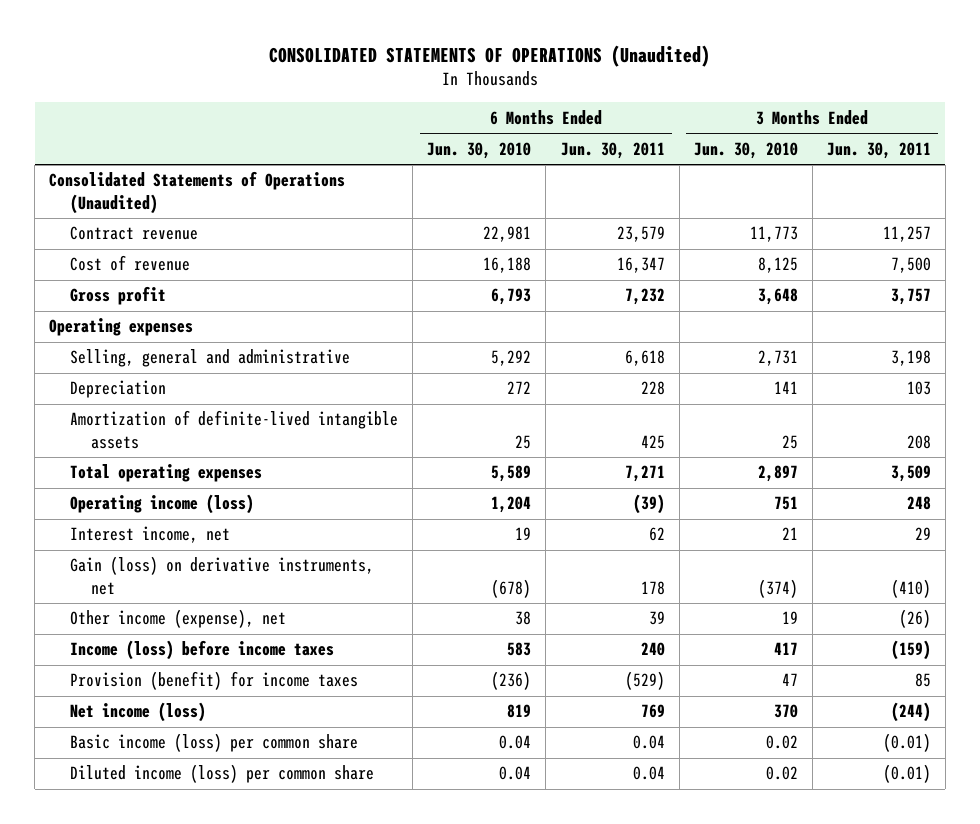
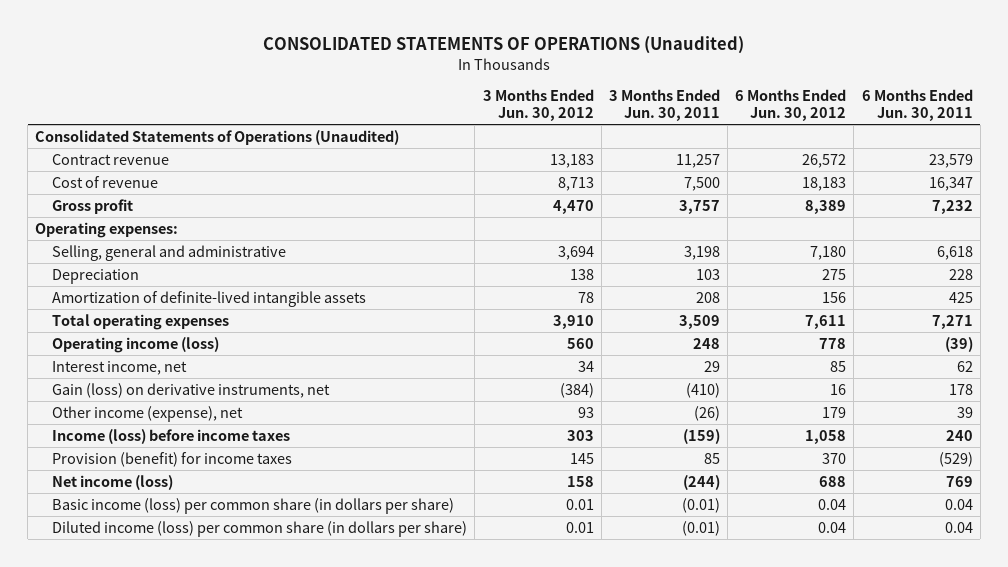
- | 6 Months Ended Jun. 30, 2010 | 6 Months Ended Jun. 30, 2011 | 3 Months Ended Jun. 30, 2010 | 3 Months Ended Jun. 30, 2011
+ | 3 Months Ended Jun. 30, 2012 | 3 Months Ended Jun. 30, 2011 | 6 Months Ended Jun. 30, 2012 | 6 Months Ended Jun. 30, 2011
- Operating expenses
+ Operating expenses:
- Basic income (loss) per common share | 0.04 | 0.04 | 0.02 | (0.01)
- Diluted income (loss) per common share | 0.04 | 0.04 | 0.02 | (0.01)
+ Basic income (loss) per common share (in dollars per share) | 0.01 | (0.01) | 0.04 | 0.04
+ Diluted income (loss) per common share (in dollars per share) | 0.01 | (0.01) | 0.04 | 0.04

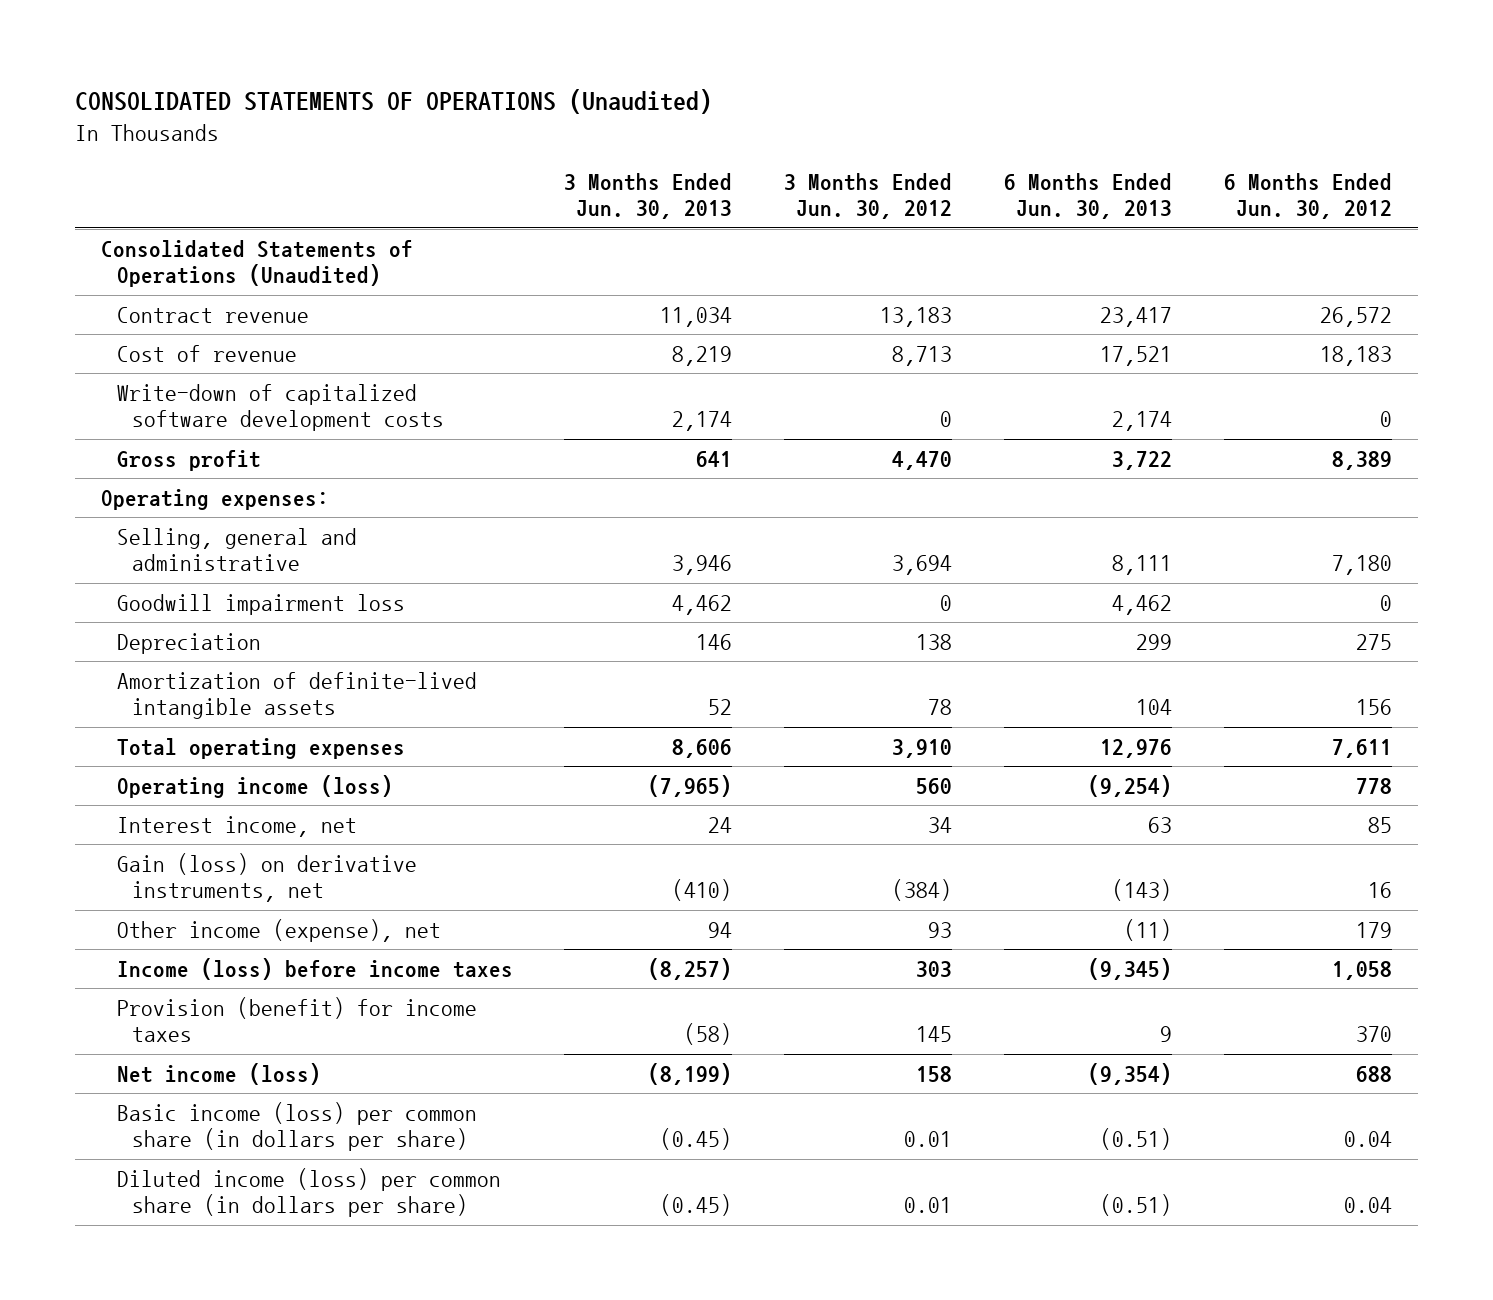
- | 3 Months Ended Jun. 30, 2012 | 3 Months Ended Jun. 30, 2011 | 6 Months Ended Jun. 30, 2012 | 6 Months Ended Jun. 30, 2011
+ | 3 Months Ended Jun. 30, 2013 | 3 Months Ended Jun. 30, 2012 | 6 Months Ended Jun. 30, 2013 | 6 Months Ended Jun. 30, 2012
+ Write-down of capitalized software development costs | 2,174 | 0 | 2,174 | 0
+ Goodwill impairment loss | 4,462 | 0 | 4,462 | 0

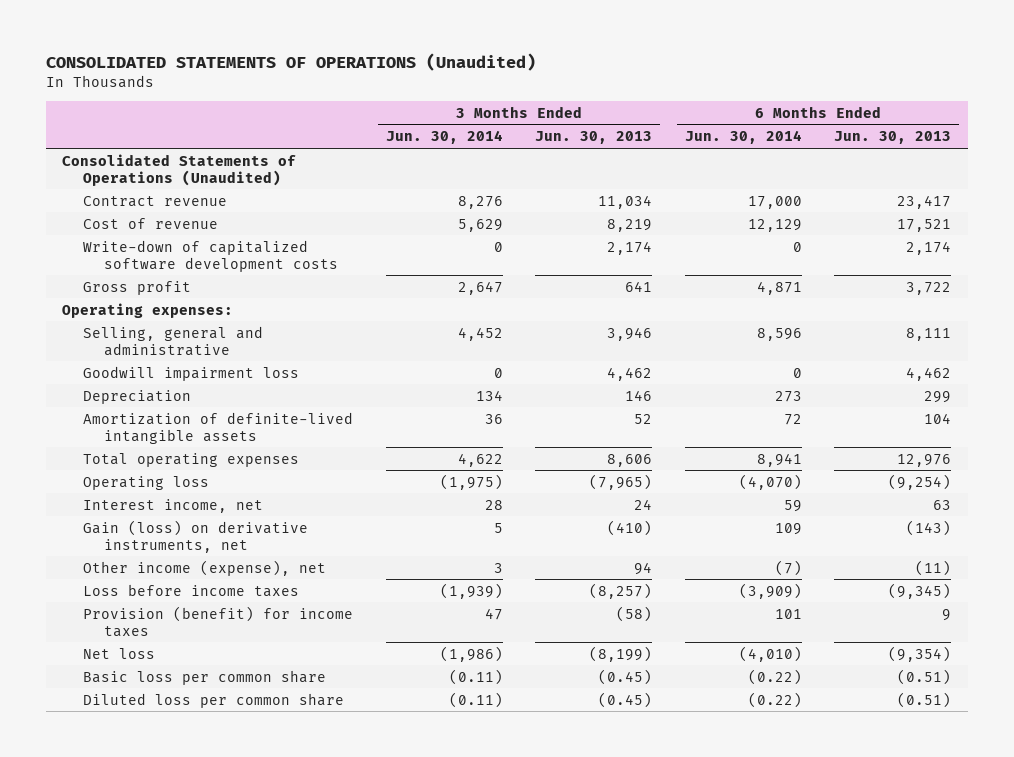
- | 3 Months Ended Jun. 30, 2013 | 3 Months Ended Jun. 30, 2012 | 6 Months Ended Jun. 30, 2013 | 6 Months Ended Jun. 30, 2012
+ | 3 Months Ended Jun. 30, 2014 | 3 Months Ended Jun. 30, 2013 | 6 Months Ended Jun. 30, 2014 | 6 Months Ended Jun. 30, 2013
- Operating income (loss) | (7,965) | 560 | (9,254) | 778
+ Operating loss | (1,975) | (7,965) | (4,070) | (9,254)
- Income (loss) before income taxes | (8,257) | 303 | (9,345) | 1,058
+ Loss before income taxes | (1,939) | (8,257) | (3,909) | (9,345)
- Net income (loss) | (8,199) | 158 | (9,354) | 688
- Basic income (loss) per common share (in dollars per share) | (0.45) | 0.01 | (0.51) | 0.04
- Diluted income (loss) per common share (in dollars per share) | (0.45) | 0.01 | (0.51) | 0.04
+ Net loss | (1,986) | (8,199) | (4,010) | (9,354)
+ Basic loss per common share | (0.11) | (0.45) | (0.22) | (0.51)
+ Diluted loss per common share | (0.11) | (0.45) | (0.22) | (0.51)

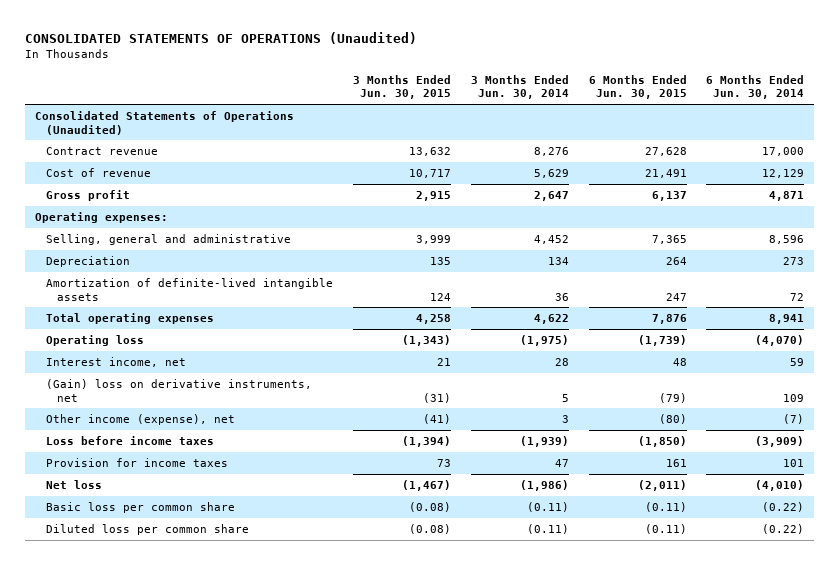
- | 3 Months Ended Jun. 30, 2014 | 3 Months Ended Jun. 30, 2013 | 6 Months Ended Jun. 30, 2014 | 6 Months Ended Jun. 30, 2013
+ | 3 Months Ended Jun. 30, 2015 | 3 Months Ended Jun. 30, 2014 | 6 Months Ended Jun. 30, 2015 | 6 Months Ended Jun. 30, 2014
- Write-down of capitalized software development costs | 0 | 2,174 | 0 | 2,174
- Goodwill impairment loss | 0 | 4,462 | 0 | 4,462
- Gain (loss) on derivative instruments, net | 5 | (410) | 109 | (143)
+ (Gain) loss on derivative instruments, net | (31) | 5 | (79) | 109
- Provision (benefit) for income taxes | 47 | (58) | 101 | 9
+ Provision for income taxes | 73 | 47 | 161 | 101

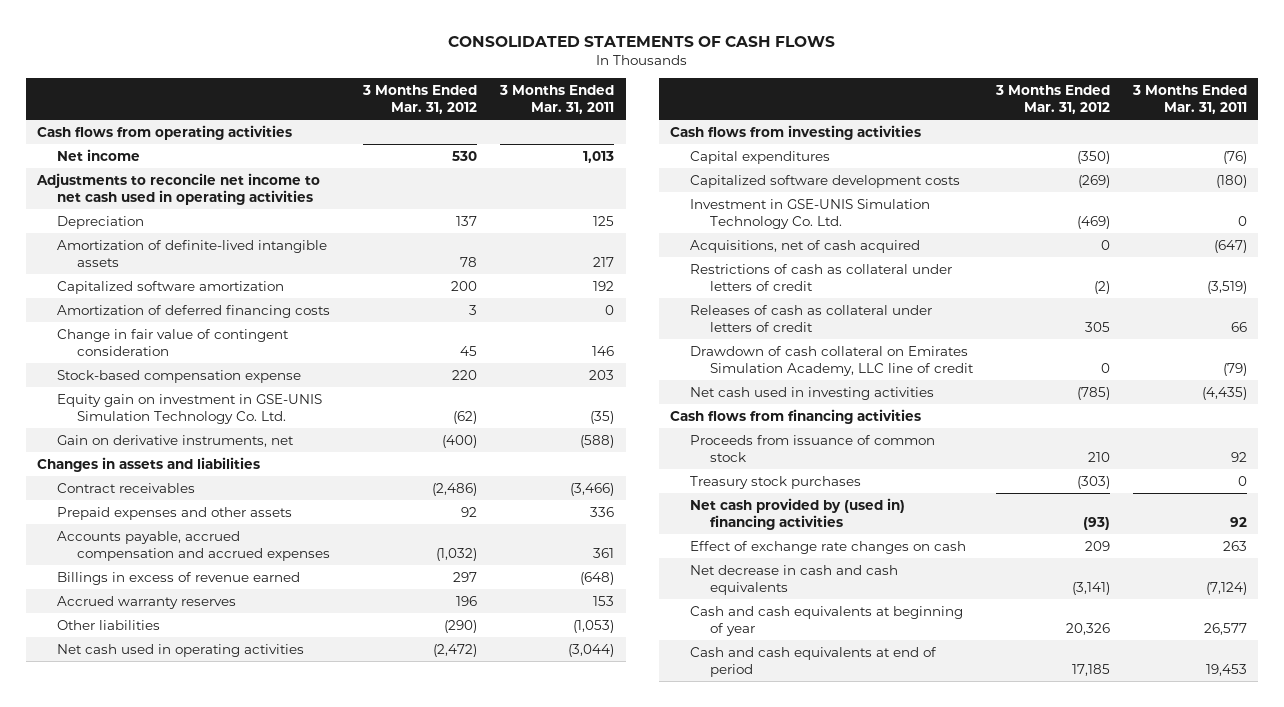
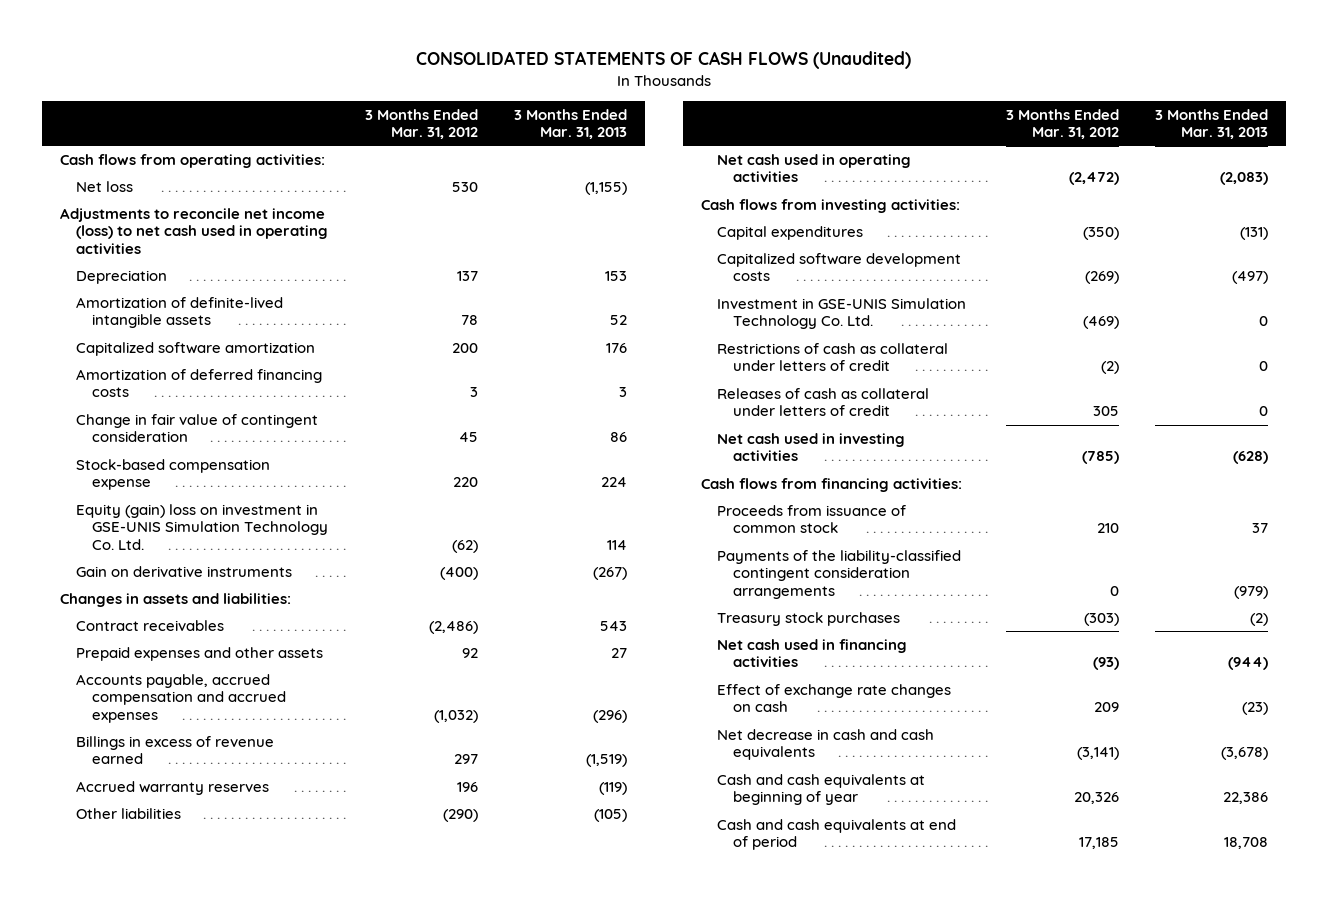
- CONSOLIDATED STATEMENTS OF CASH FLOWS
+ CONSOLIDATED STATEMENTS OF CASH FLOWS (Unaudited)
- | 3 Months Ended Mar. 31, 2012 | 3 Months Ended Mar. 31, 2011
+ | 3 Months Ended Mar. 31, 2012 | 3 Months Ended Mar. 31, 2013
- Cash flows from operating activities
- Net income | 530 | 1,013
- Adjustments to reconcile net income to net cash used in operating activities
+ Cash flows from operating activities:
+ Net loss | 530 | (1,155)
+ Adjustments to reconcile net income (loss) to net cash used in operating activities
- Equity gain on investment in GSE-UNIS Simulation Technology Co. Ltd. | (62) | (35)
- Gain on derivative instruments, net | (400) | (588)
- Changes in assets and liabilities
+ Equity (gain) loss on investment in GSE-UNIS Simulation Technology Co. Ltd. | (62) | 114
+ Gain on derivative instruments | (400) | (267)
+ Changes in assets and liabilities:
- Cash flows from investing activities
+ Cash flows from investing activities:
- Acquisitions, net of cash acquired | 0 | (647)
- Drawdown of cash collateral on Emirates Simulation Academy, LLC line of credit | 0 | (79)
- Cash flows from financing activities
+ Cash flows from financing activities:
+ Payments of the liability-classified contingent consideration arrangements | 0 | (979)
- Net cash provided by (used in) financing activities | (93) | 92
+ Net cash used in financing activities | (93) | (944)

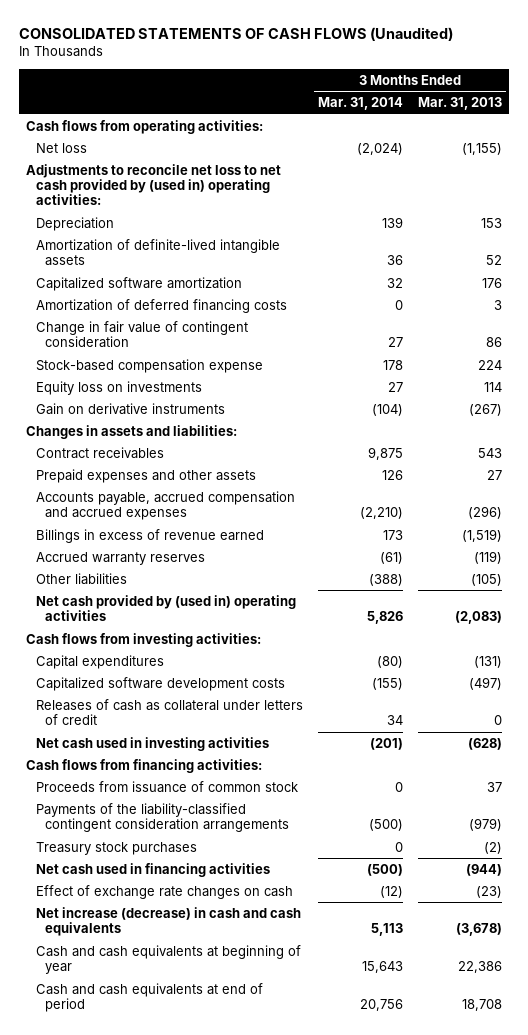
- | 3 Months Ended Mar. 31, 2012 | 3 Months Ended Mar. 31, 2013
+ | 3 Months Ended Mar. 31, 2014 | 3 Months Ended Mar. 31, 2013
- Adjustments to reconcile net income (loss) to net cash used in operating activities
+ Adjustments to reconcile net loss to net cash provided by (used in) operating activities:
- Equity (gain) loss on investment in GSE-UNIS Simulation Technology Co. Ltd. | (62) | 114
+ Equity loss on investments | 27 | 114
- Net cash used in operating activities | (2,472) | (2,083)
+ Net cash provided by (used in) operating activities | 5,826 | (2,083)
- Investment in GSE-UNIS Simulation Technology Co. Ltd. | (469) | 0
- Restrictions of cash as collateral under letters of credit | (2) | 0
- Net decrease in cash and cash equivalents | (3,141) | (3,678)
+ Net increase (decrease) in cash and cash equivalents | 5,113 | (3,678)

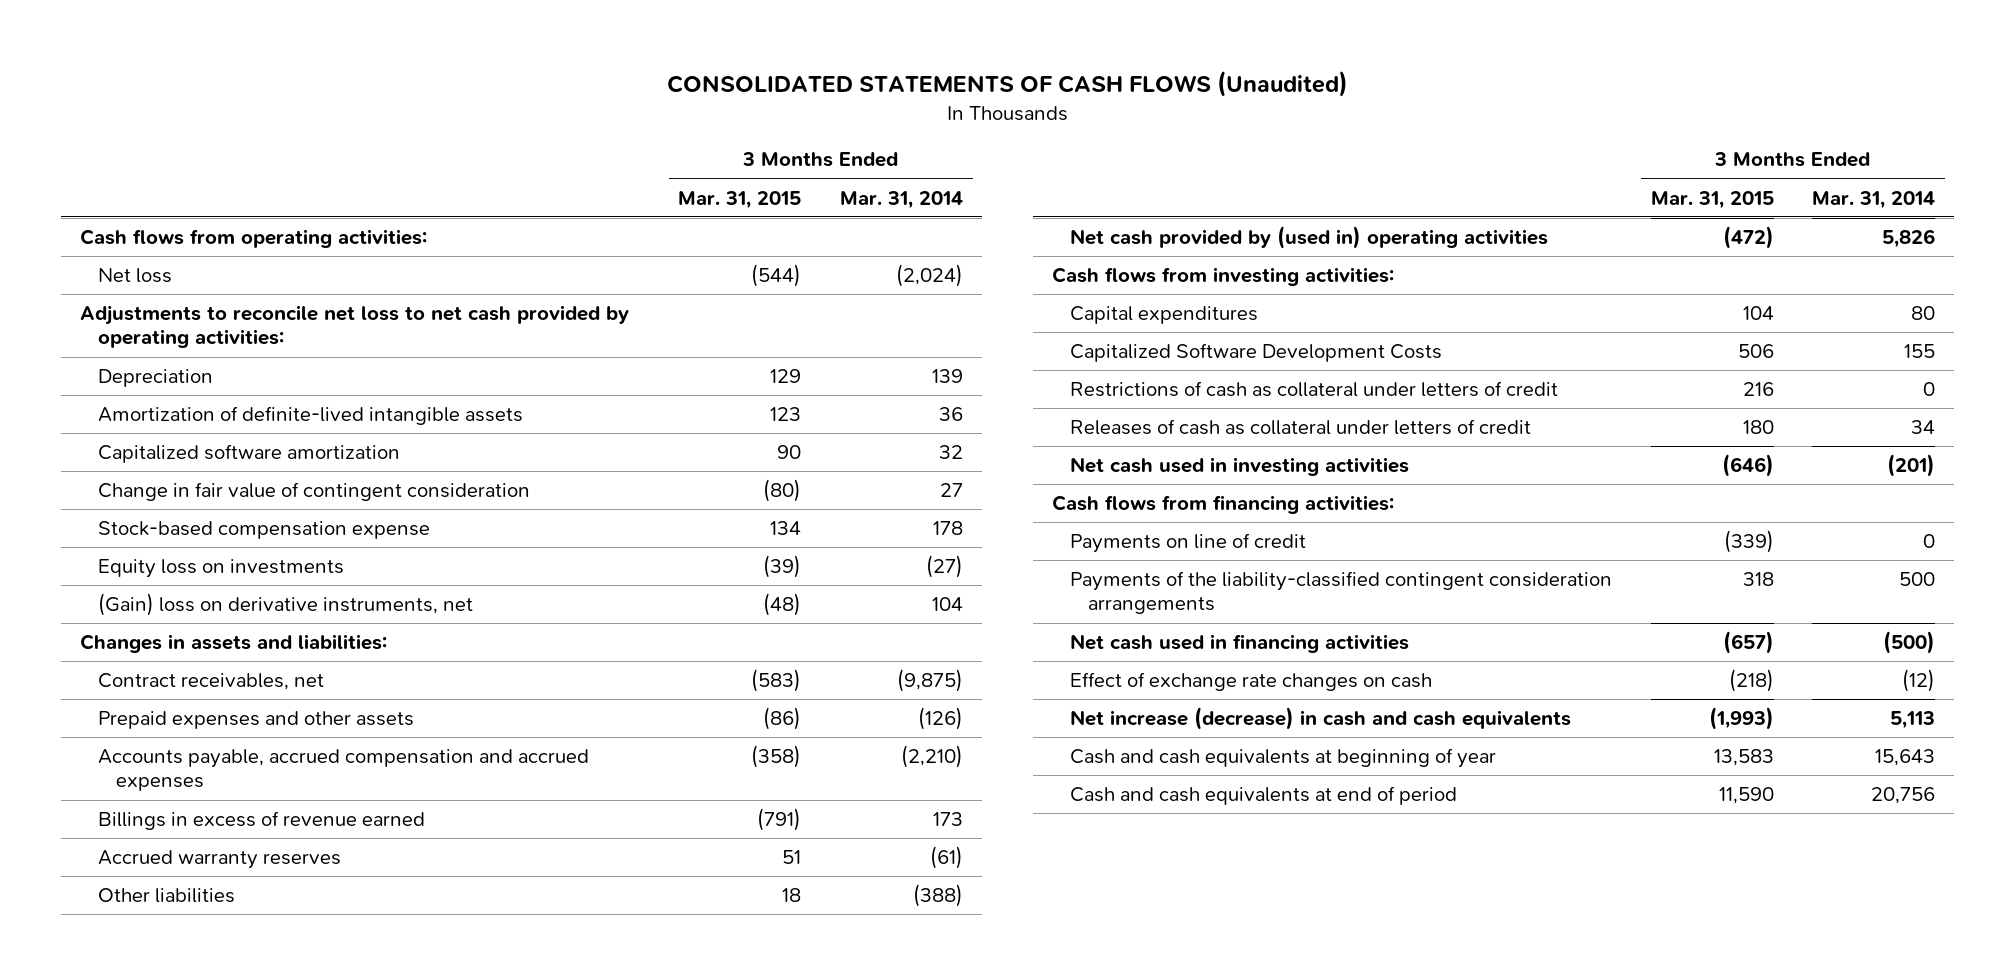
- | 3 Months Ended Mar. 31, 2014 | 3 Months Ended Mar. 31, 2013
+ | 3 Months Ended Mar. 31, 2015 | 3 Months Ended Mar. 31, 2014
- Adjustments to reconcile net loss to net cash provided by (used in) operating activities:
+ Adjustments to reconcile net loss to net cash provided by operating activities:
- Amortization of deferred financing costs | 0 | 3
- Equity loss on investments | 27 | 114
- Gain on derivative instruments | (104) | (267)
+ Equity loss on investments | (39) | (27)
+ (Gain) loss on derivative instruments, net | (48) | 104
- Contract receivables | 9,875 | 543
- Prepaid expenses and other assets | 126 | 27
+ Contract receivables, net | (583) | (9,875)
+ Prepaid expenses and other assets | (86) | (126)
- Capital expenditures | (80) | (131)
- Capitalized software development costs | (155) | (497)
+ Capital expenditures | 104 | 80
+ Capitalized Software Development Costs | 506 | 155
+ Restrictions of cash as collateral under letters of credit | 216 | 0
- Proceeds from issuance of common stock | 0 | 37
- Payments of the liability-classified contingent consideration arrangements | (500) | (979)
- Treasury stock purchases | 0 | (2)
+ Payments on line of credit | (339) | 0
+ Payments of the liability-classified contingent consideration arrangements | 318 | 500

